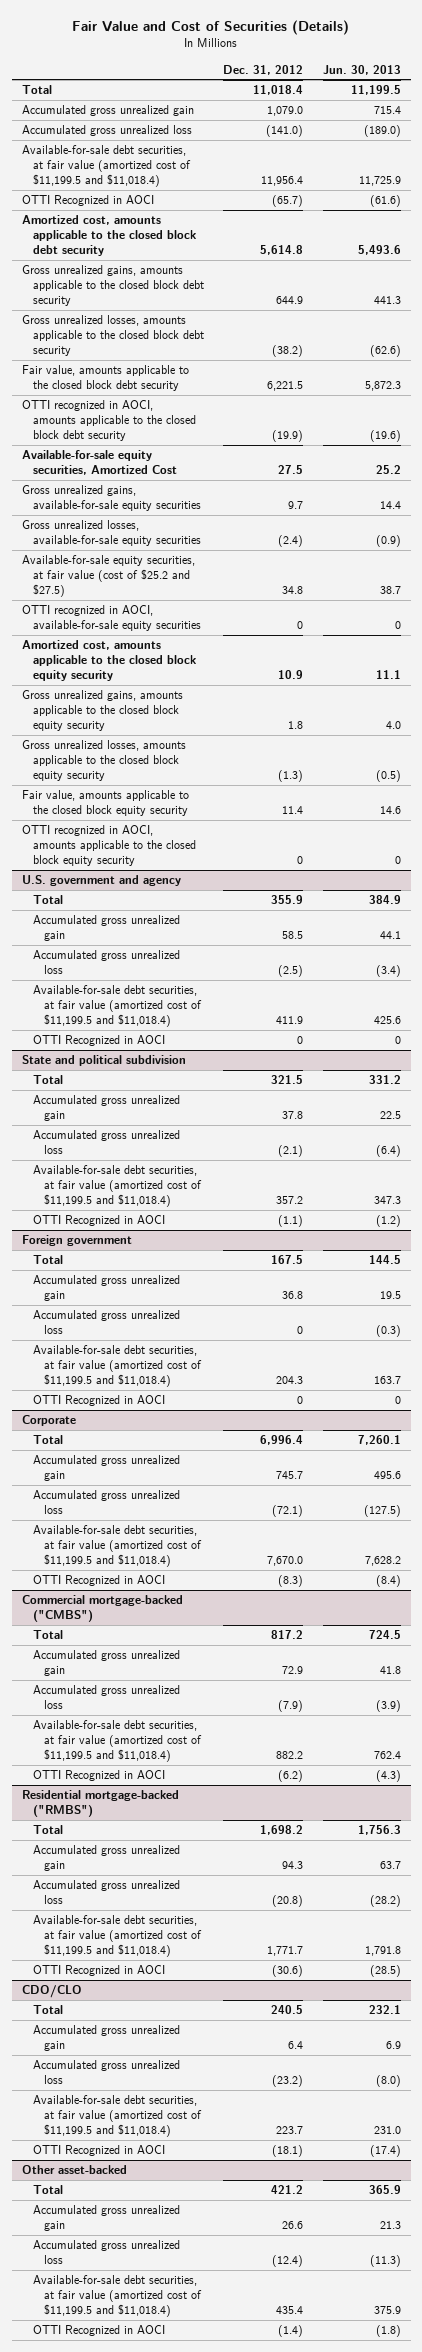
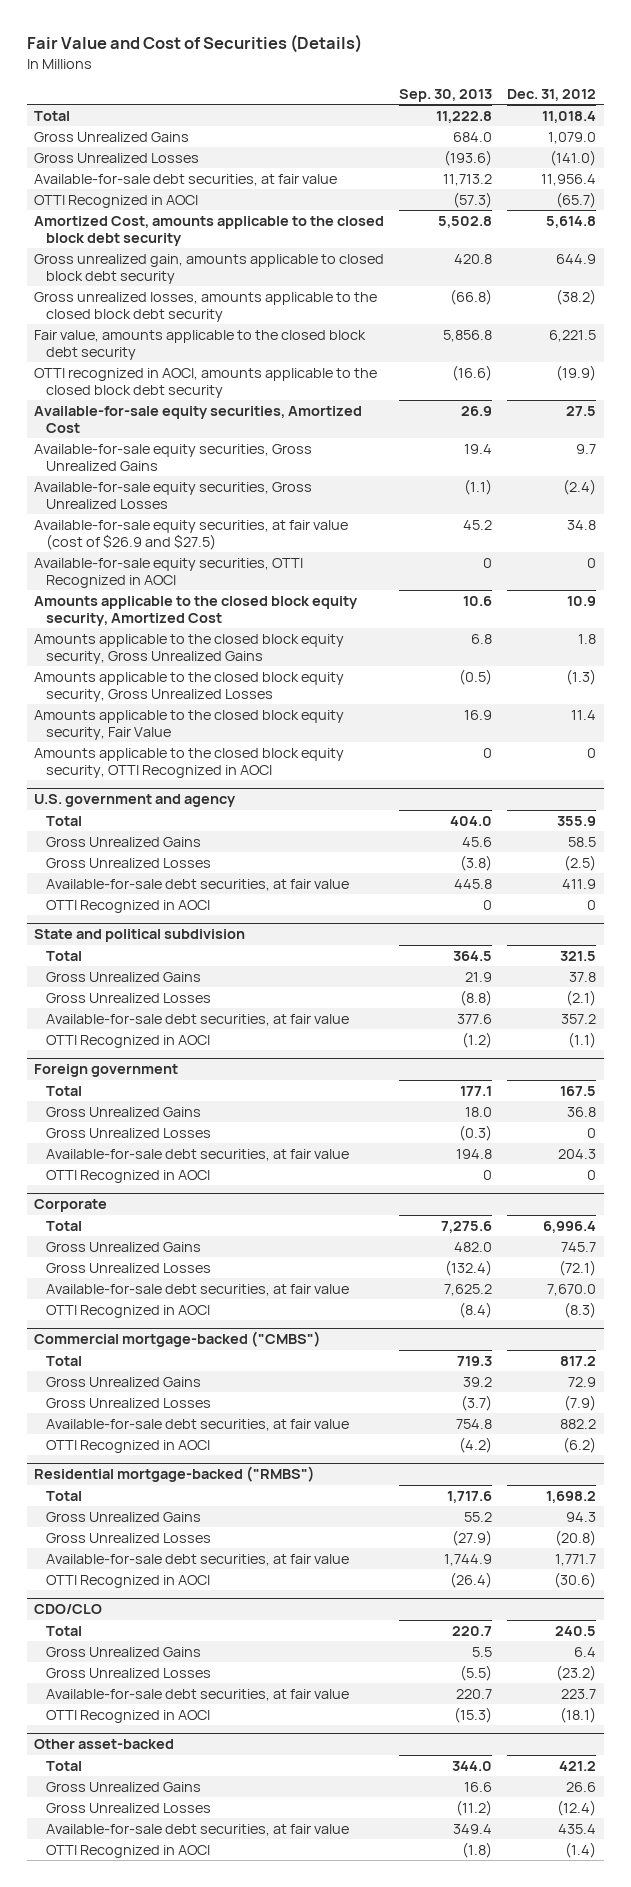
- | Dec. 31, 2012 | Jun. 30, 2013
+ | Sep. 30, 2013 | Dec. 31, 2012
- Accumulated gross unrealized gain | 1,079.0 | 715.4
- Accumulated gross unrealized loss | (141.0) | (189.0)
- Available-for-sale debt securities, at fair value (amortized cost of $11,199.5 and $11,018.4) | 11,956.4 | 11,725.9
+ Gross Unrealized Gains | 684.0 | 1,079.0
+ Gross Unrealized Losses | (193.6) | (141.0)
+ Available-for-sale debt securities, at fair value | 11,713.2 | 11,956.4
- Amortized cost, amounts applicable to the closed block debt security | 5,614.8 | 5,493.6
- Gross unrealized gains, amounts applicable to the closed block debt security | 644.9 | 441.3
+ Amortized Cost, amounts applicable to the closed block debt security | 5,502.8 | 5,614.8
+ Gross unrealized gain, amounts applicable to closed block debt security | 420.8 | 644.9
- Gross unrealized gains, available-for-sale equity securities | 9.7 | 14.4
- Gross unrealized losses, available-for-sale equity securities | (2.4) | (0.9)
- Available-for-sale equity securities, at fair value (cost of $25.2 and $27.5) | 34.8 | 38.7
- OTTI recognized in AOCI, available-for-sale equity securities | 0 | 0
- Amortized cost, amounts applicable to the closed block equity security | 10.9 | 11.1
- Gross unrealized gains, amounts applicable to the closed block equity security | 1.8 | 4.0
- Gross unrealized losses, amounts applicable to the closed block equity security | (1.3) | (0.5)
- Fair value, amounts applicable to the closed block equity security | 11.4 | 14.6
- OTTI recognized in AOCI, amounts applicable to the closed block equity security | 0 | 0
+ Available-for-sale equity securities, Gross Unrealized Gains | 19.4 | 9.7
+ Available-for-sale equity securities, Gross Unrealized Losses | (1.1) | (2.4)
+ Available-for-sale equity securities, at fair value (cost of $26.9 and $27.5) | 45.2 | 34.8
+ Available-for-sale equity securities, OTTI Recognized in AOCI | 0 | 0
+ Amounts applicable to the closed block equity security, Amortized Cost | 10.6 | 10.9
+ Amounts applicable to the closed block equity security, Gross Unrealized Gains | 6.8 | 1.8
+ Amounts applicable to the closed block equity security, Gross Unrealized Losses | (0.5) | (1.3)
+ Amounts applicable to the closed block equity security, Fair Value | 16.9 | 11.4
+ Amounts applicable to the closed block equity security, OTTI Recognized in AOCI | 0 | 0
@ U.S. government and agency
- Accumulated gross unrealized gain | 58.5 | 44.1
- Accumulated gross unrealized loss | (2.5) | (3.4)
- Available-for-sale debt securities, at fair value (amortized cost of $11,199.5 and $11,018.4) | 411.9 | 425.6
+ Gross Unrealized Gains | 45.6 | 58.5
+ Gross Unrealized Losses | (3.8) | (2.5)
+ Available-for-sale debt securities, at fair value | 445.8 | 411.9
@ State and political subdivision
- Accumulated gross unrealized gain | 37.8 | 22.5
- Accumulated gross unrealized loss | (2.1) | (6.4)
- Available-for-sale debt securities, at fair value (amortized cost of $11,199.5 and $11,018.4) | 357.2 | 347.3
+ Gross Unrealized Gains | 21.9 | 37.8
+ Gross Unrealized Losses | (8.8) | (2.1)
+ Available-for-sale debt securities, at fair value | 377.6 | 357.2
@ Foreign government
- Accumulated gross unrealized gain | 36.8 | 19.5
- Accumulated gross unrealized loss | 0 | (0.3)
- Available-for-sale debt securities, at fair value (amortized cost of $11,199.5 and $11,018.4) | 204.3 | 163.7
+ Gross Unrealized Gains | 18.0 | 36.8
+ Gross Unrealized Losses | (0.3) | 0
+ Available-for-sale debt securities, at fair value | 194.8 | 204.3
@ Corporate
- Accumulated gross unrealized gain | 745.7 | 495.6
- Accumulated gross unrealized loss | (72.1) | (127.5)
- Available-for-sale debt securities, at fair value (amortized cost of $11,199.5 and $11,018.4) | 7,670.0 | 7,628.2
+ Gross Unrealized Gains | 482.0 | 745.7
+ Gross Unrealized Losses | (132.4) | (72.1)
+ Available-for-sale debt securities, at fair value | 7,625.2 | 7,670.0
@ Commercial mortgage-backed ("CMBS")
- Accumulated gross unrealized gain | 72.9 | 41.8
- Accumulated gross unrealized loss | (7.9) | (3.9)
- Available-for-sale debt securities, at fair value (amortized cost of $11,199.5 and $11,018.4) | 882.2 | 762.4
+ Gross Unrealized Gains | 39.2 | 72.9
+ Gross Unrealized Losses | (3.7) | (7.9)
+ Available-for-sale debt securities, at fair value | 754.8 | 882.2
@ Residential mortgage-backed ("RMBS")
- Accumulated gross unrealized gain | 94.3 | 63.7
- Accumulated gross unrealized loss | (20.8) | (28.2)
- Available-for-sale debt securities, at fair value (amortized cost of $11,199.5 and $11,018.4) | 1,771.7 | 1,791.8
+ Gross Unrealized Gains | 55.2 | 94.3
+ Gross Unrealized Losses | (27.9) | (20.8)
+ Available-for-sale debt securities, at fair value | 1,744.9 | 1,771.7
@ CDO/CLO
- Accumulated gross unrealized gain | 6.4 | 6.9
- Accumulated gross unrealized loss | (23.2) | (8.0)
- Available-for-sale debt securities, at fair value (amortized cost of $11,199.5 and $11,018.4) | 223.7 | 231.0
+ Gross Unrealized Gains | 5.5 | 6.4
+ Gross Unrealized Losses | (5.5) | (23.2)
+ Available-for-sale debt securities, at fair value | 220.7 | 223.7
@ Other asset-backed
- Accumulated gross unrealized gain | 26.6 | 21.3
- Accumulated gross unrealized loss | (12.4) | (11.3)
- Available-for-sale debt securities, at fair value (amortized cost of $11,199.5 and $11,018.4) | 435.4 | 375.9
+ Gross Unrealized Gains | 16.6 | 26.6
+ Gross Unrealized Losses | (11.2) | (12.4)
+ Available-for-sale debt securities, at fair value | 349.4 | 435.4

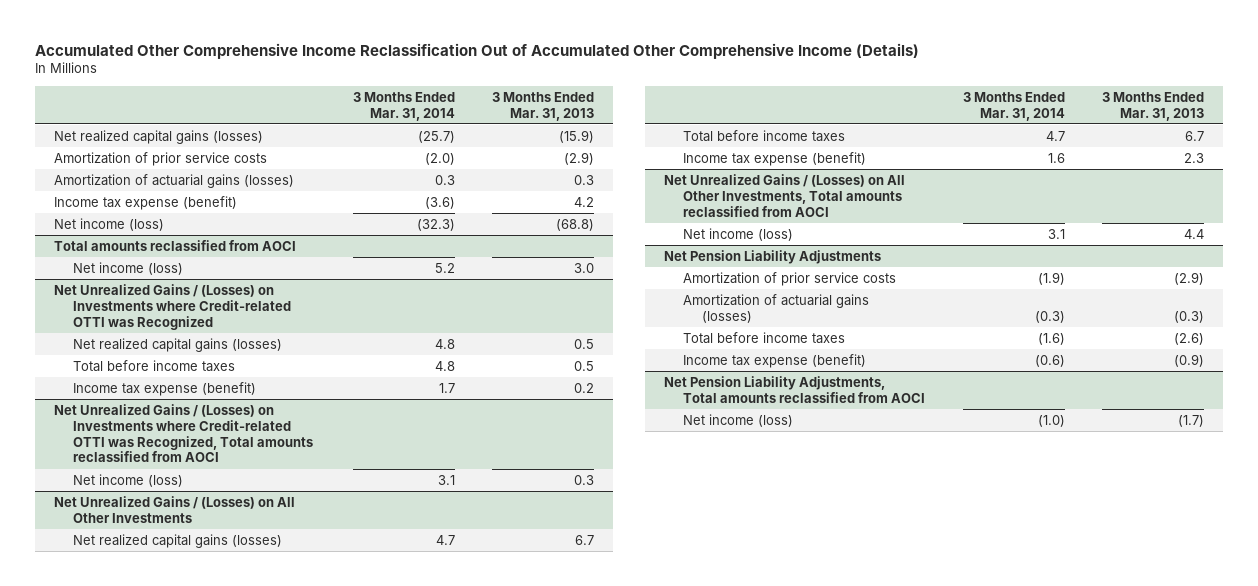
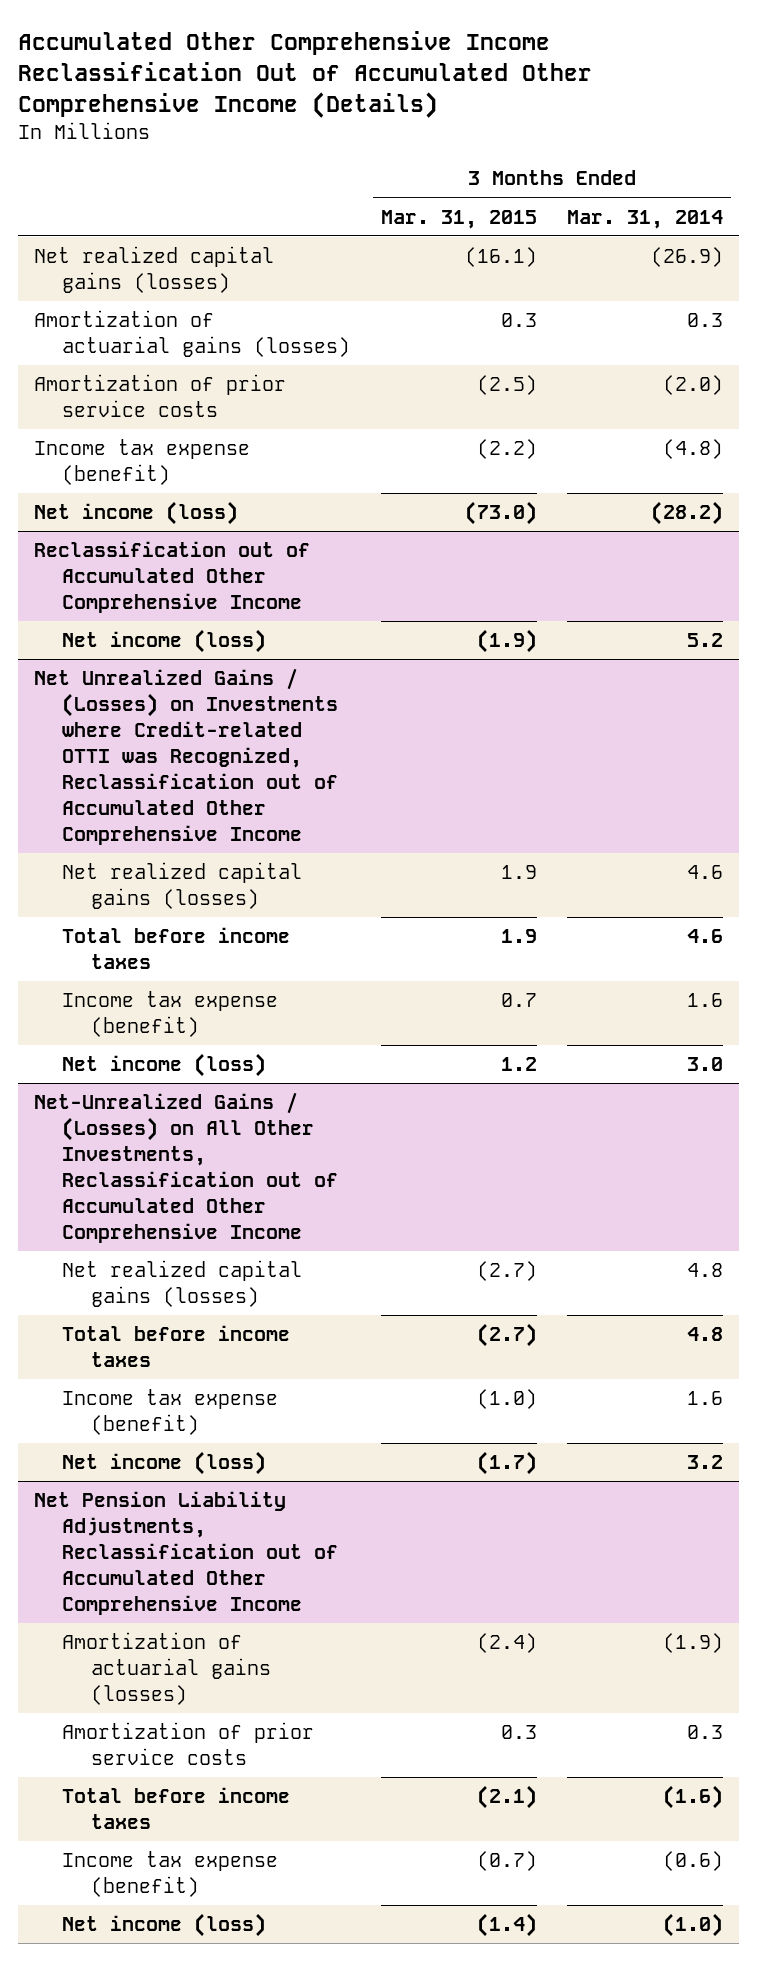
- | 3 Months Ended Mar. 31, 2014 | 3 Months Ended Mar. 31, 2013
+ | 3 Months Ended Mar. 31, 2015 | 3 Months Ended Mar. 31, 2014
- Net realized capital gains (losses) | (25.7) | (15.9)
+ Net realized capital gains (losses) | (16.1) | (26.9)
- Income tax expense (benefit) | (3.6) | 4.2
- Net income (loss) | (32.3) | (68.8)
- Total amounts reclassified from AOCI
moved down: Amortization of prior service costs | (2.5) | (2.0)
+ Income tax expense (benefit) | (2.2) | (4.8)
+ Net income (loss) | (73.0) | (28.2)
+ Reclassification out of Accumulated Other Comprehensive Income
- Net Unrealized Gains / (Losses) on Investments where Credit-related OTTI was Recognized
+ Net Unrealized Gains / (Losses) on Investments where Credit-related OTTI was Recognized, Reclassification out of Accumulated Other Comprehensive Income
+ Net realized capital gains (losses) | 1.9 | 4.6
+ Total before income taxes | 1.9 | 4.6
+ Income tax expense (benefit) | 0.7 | 1.6
+ Net income (loss) | 1.2 | 3.0
+ Net-Unrealized Gains / (Losses) on All Other Investments, Reclassification out of Accumulated Other Comprehensive Income
- Income tax expense (benefit) | 1.7 | 0.2
- Net Unrealized Gains / (Losses) on Investments where Credit-related OTTI was Recognized, Total amounts reclassified from AOCI
- Net income (loss) | 3.1 | 0.3
- Net Unrealized Gains / (Losses) on All Other Investments
- Net realized capital gains (losses) | 4.7 | 6.7
- Total before income taxes | 4.7 | 6.7
- Net Unrealized Gains / (Losses) on All Other Investments, Total amounts reclassified from AOCI
- Net income (loss) | 3.1 | 4.4
- Net Pension Liability Adjustments
- Amortization of prior service costs | (1.9) | (2.9)
- Amortization of actuarial gains (losses) | (0.3) | (0.3)
+ Net income (loss) | (1.7) | 3.2
+ Net Pension Liability Adjustments, Reclassification out of Accumulated Other Comprehensive Income
+ Amortization of actuarial gains (losses) | (2.4) | (1.9)
+ Amortization of prior service costs | 0.3 | 0.3
- Net Pension Liability Adjustments, Total amounts reclassified from AOCI

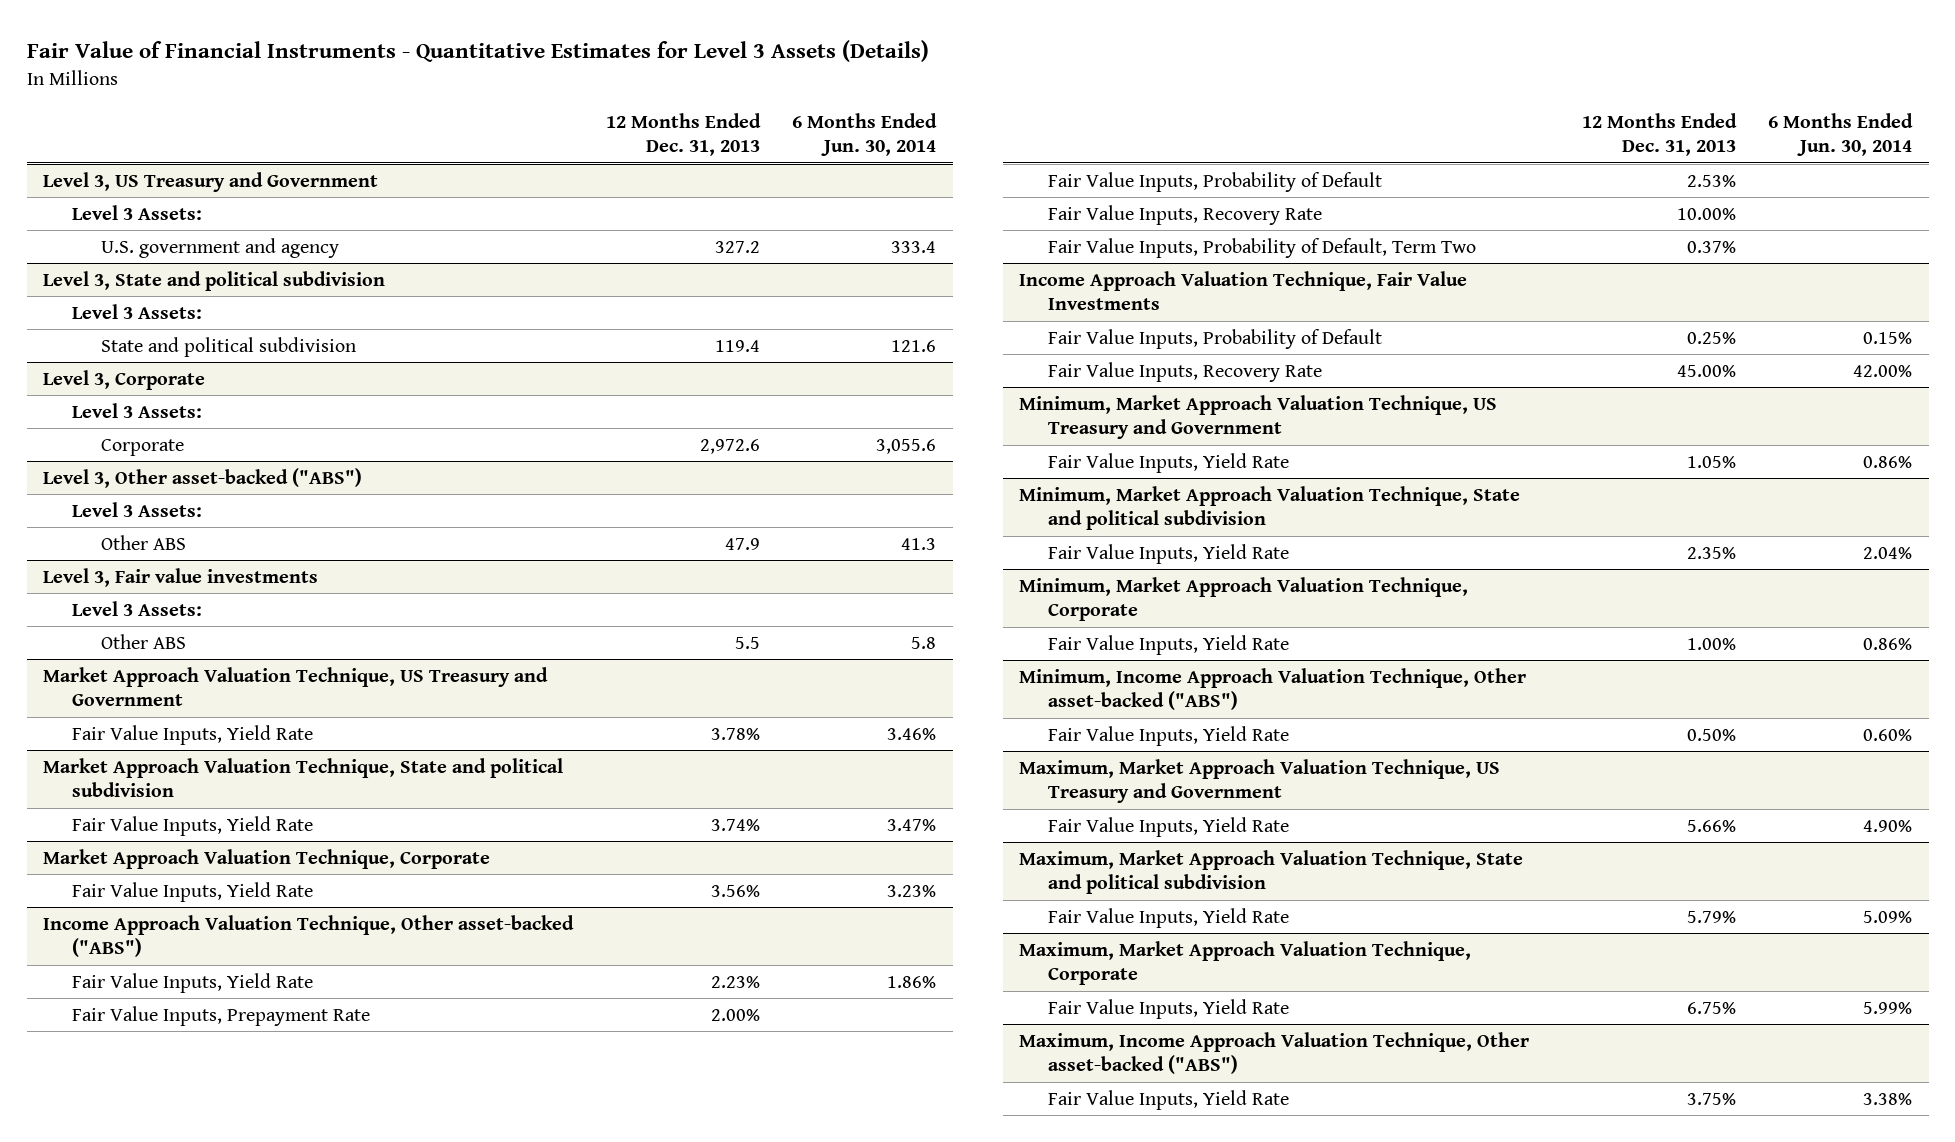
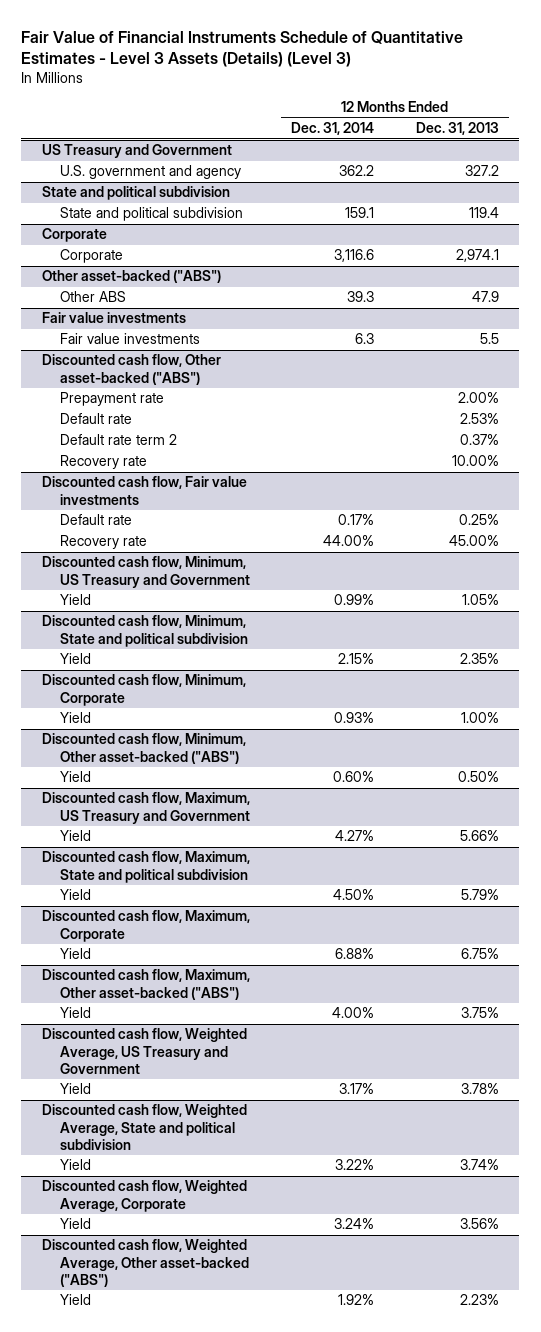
- Fair Value of Financial Instruments - Quantitative Estimates for Level 3 Assets (Details)
+ Fair Value of Financial Instruments Schedule of Quantitative Estimates - Level 3 Assets (Details) (Level 3)
- | 12 Months Ended Dec. 31, 2013 | 6 Months Ended Jun. 30, 2014
+ | 12 Months Ended Dec. 31, 2014 | 12 Months Ended Dec. 31, 2013
- Level 3, US Treasury and Government
- Level 3 Assets:
+ US Treasury and Government
- Level 3, State and political subdivision
- Level 3 Assets:
+ State and political subdivision
- Level 3, Corporate
- Level 3 Assets:
- Corporate | 2,972.6 | 3,055.6
- Level 3, Other asset-backed ("ABS")
- Level 3 Assets:
+ Corporate
+ Corporate | 3,116.6 | 2,974.1
+ Other asset-backed ("ABS")
- Level 3, Fair value investments
- Level 3 Assets:
- Other ABS | 5.5 | 5.8
- Market Approach Valuation Technique, US Treasury and Government
- Fair Value Inputs, Yield Rate | 3.78% | 3.46%
- Market Approach Valuation Technique, State and political subdivision
- Fair Value Inputs, Yield Rate | 3.74% | 3.47%
- Market Approach Valuation Technique, Corporate
- Fair Value Inputs, Yield Rate | 3.56% | 3.23%
- Income Approach Valuation Technique, Other asset-backed ("ABS")
- Fair Value Inputs, Yield Rate | 2.23% | 1.86%
- Fair Value Inputs, Prepayment Rate | 2.00% |
- Fair Value Inputs, Probability of Default | 2.53% |
- Fair Value Inputs, Recovery Rate | 10.00% |
- Fair Value Inputs, Probability of Default, Term Two | 0.37% |
- Income Approach Valuation Technique, Fair Value Investments
- Fair Value Inputs, Probability of Default | 0.25% | 0.15%
- Fair Value Inputs, Recovery Rate | 45.00% | 42.00%
- Minimum, Market Approach Valuation Technique, US Treasury and Government
- Fair Value Inputs, Yield Rate | 1.05% | 0.86%
- Minimum, Market Approach Valuation Technique, State and political subdivision
- Fair Value Inputs, Yield Rate | 2.35% | 2.04%
- Minimum, Market Approach Valuation Technique, Corporate
- Fair Value Inputs, Yield Rate | 1.00% | 0.86%
- Minimum, Income Approach Valuation Technique, Other asset-backed ("ABS")
- Fair Value Inputs, Yield Rate | 0.50% | 0.60%
- Maximum, Market Approach Valuation Technique, US Treasury and Government
- Fair Value Inputs, Yield Rate | 5.66% | 4.90%
- Maximum, Market Approach Valuation Technique, State and political subdivision
- Fair Value Inputs, Yield Rate | 5.79% | 5.09%
- Maximum, Market Approach Valuation Technique, Corporate
- Fair Value Inputs, Yield Rate | 6.75% | 5.99%
- Maximum, Income Approach Valuation Technique, Other asset-backed ("ABS")
- Fair Value Inputs, Yield Rate | 3.75% | 3.38%
+ Fair value investments
+ Fair value investments | 6.3 | 5.5
+ Discounted cash flow, Other asset-backed ("ABS")
+ Prepayment rate | | 2.00%
+ Default rate | | 2.53%
+ Default rate term 2 | | 0.37%
+ Recovery rate | | 10.00%
+ Discounted cash flow, Fair value investments
+ Default rate | 0.17% | 0.25%
+ Recovery rate | 44.00% | 45.00%
+ Discounted cash flow, Minimum, US Treasury and Government
+ Yield | 0.99% | 1.05%
+ Discounted cash flow, Minimum, State and political subdivision
+ Yield | 2.15% | 2.35%
+ Discounted cash flow, Minimum, Corporate
+ Yield | 0.93% | 1.00%
+ Discounted cash flow, Minimum, Other asset-backed ("ABS")
+ Yield | 0.60% | 0.50%
+ Discounted cash flow, Maximum, US Treasury and Government
+ Yield | 4.27% | 5.66%
+ Discounted cash flow, Maximum, State and political subdivision
+ Yield | 4.50% | 5.79%
+ Discounted cash flow, Maximum, Corporate
+ Yield | 6.88% | 6.75%
+ Discounted cash flow, Maximum, Other asset-backed ("ABS")
+ Yield | 4.00% | 3.75%
+ Discounted cash flow, Weighted Average, US Treasury and Government
+ Yield | 3.17% | 3.78%
+ Discounted cash flow, Weighted Average, State and political subdivision
+ Yield | 3.22% | 3.74%
+ Discounted cash flow, Weighted Average, Corporate
+ Yield | 3.24% | 3.56%
+ Discounted cash flow, Weighted Average, Other asset-backed ("ABS")
+ Yield | 1.92% | 2.23%

